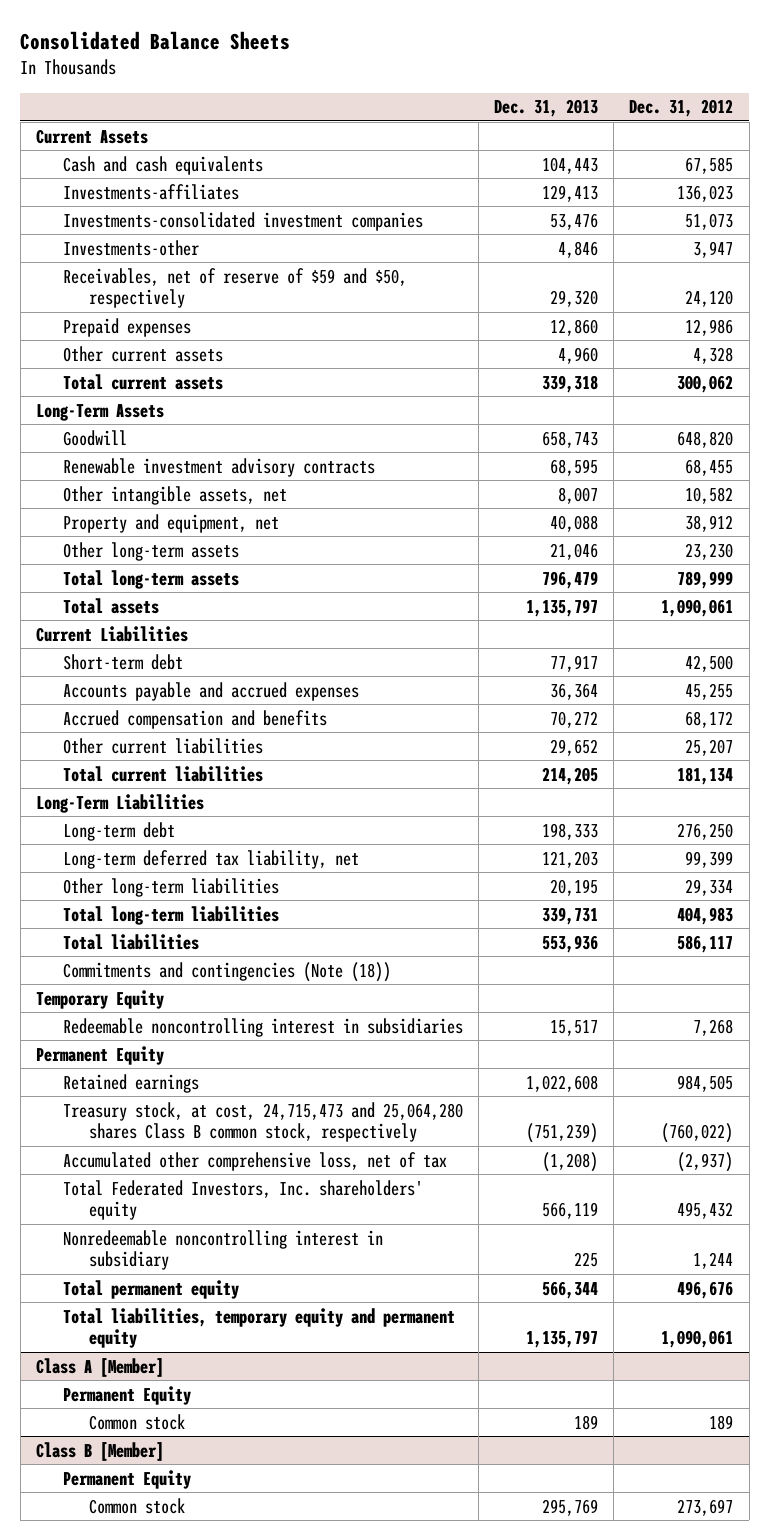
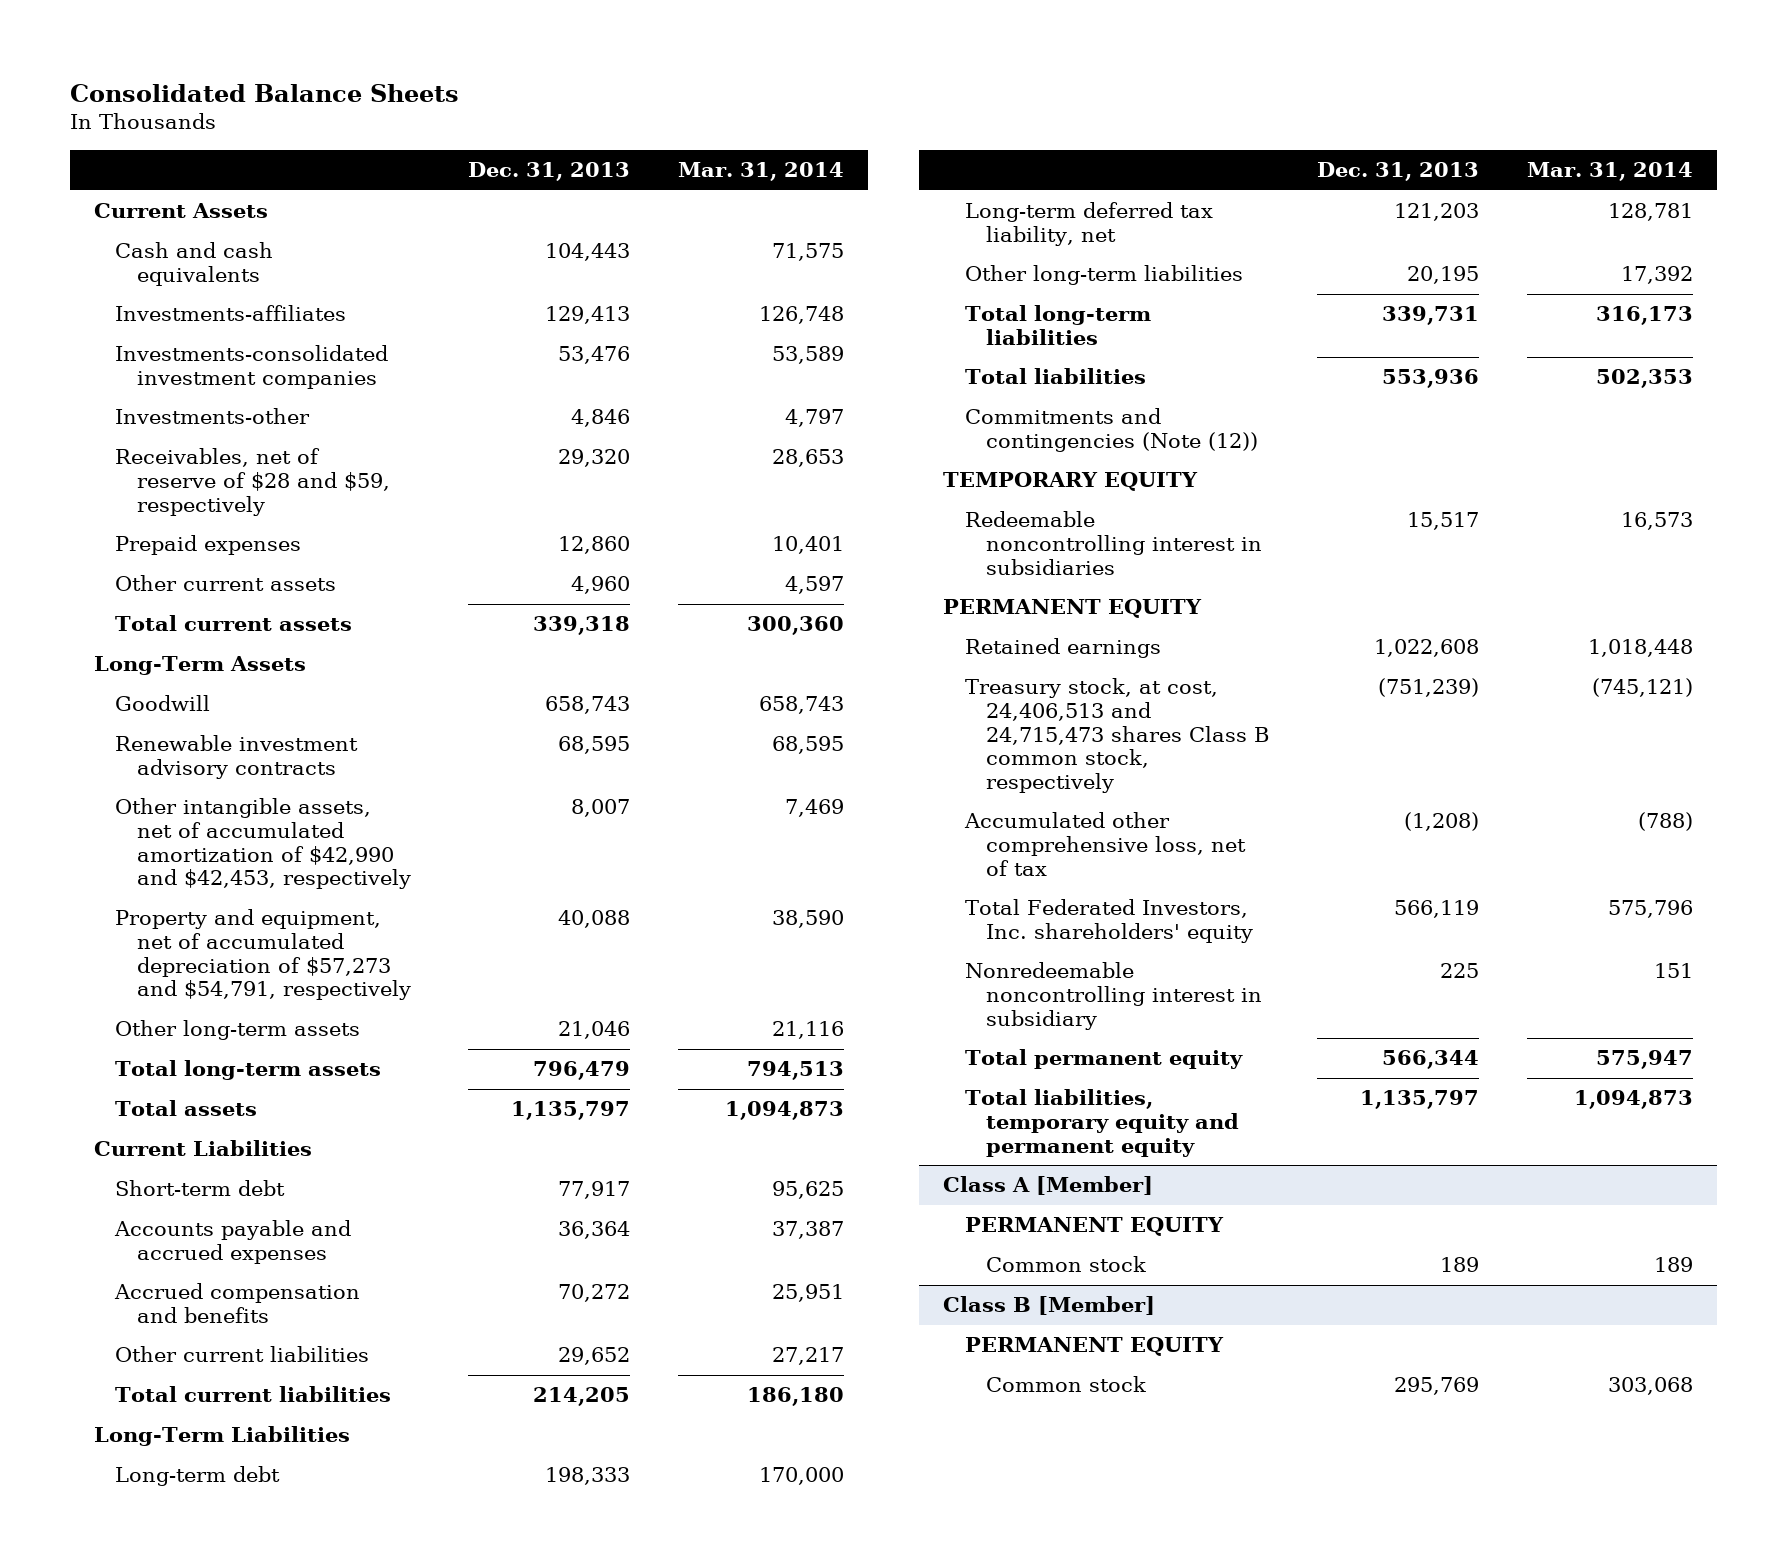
- | Dec. 31, 2013 | Dec. 31, 2012
+ | Dec. 31, 2013 | Mar. 31, 2014
- Receivables, net of reserve of $59 and $50, respectively | 29,320 | 24,120
+ Receivables, net of reserve of $28 and $59, respectively | 29,320 | 28,653
- Other intangible assets, net | 8,007 | 10,582
- Property and equipment, net | 40,088 | 38,912
+ Other intangible assets, net of accumulated amortization of $42,990 and $42,453, respectively | 8,007 | 7,469
+ Property and equipment, net of accumulated depreciation of $57,273 and $54,791, respectively | 40,088 | 38,590
- Commitments and contingencies (Note (18))
- Temporary Equity
+ Commitments and contingencies (Note (12))
+ TEMPORARY EQUITY
- Permanent Equity
+ PERMANENT EQUITY
- Treasury stock, at cost, 24,715,473 and 25,064,280 shares Class B common stock, respectively | (751,239) | (760,022)
+ Treasury stock, at cost, 24,406,513 and 24,715,473 shares Class B common stock, respectively | (751,239) | (745,121)
@ Class A [Member]
- Permanent Equity
+ PERMANENT EQUITY
@ Class B [Member]
- Permanent Equity
+ PERMANENT EQUITY

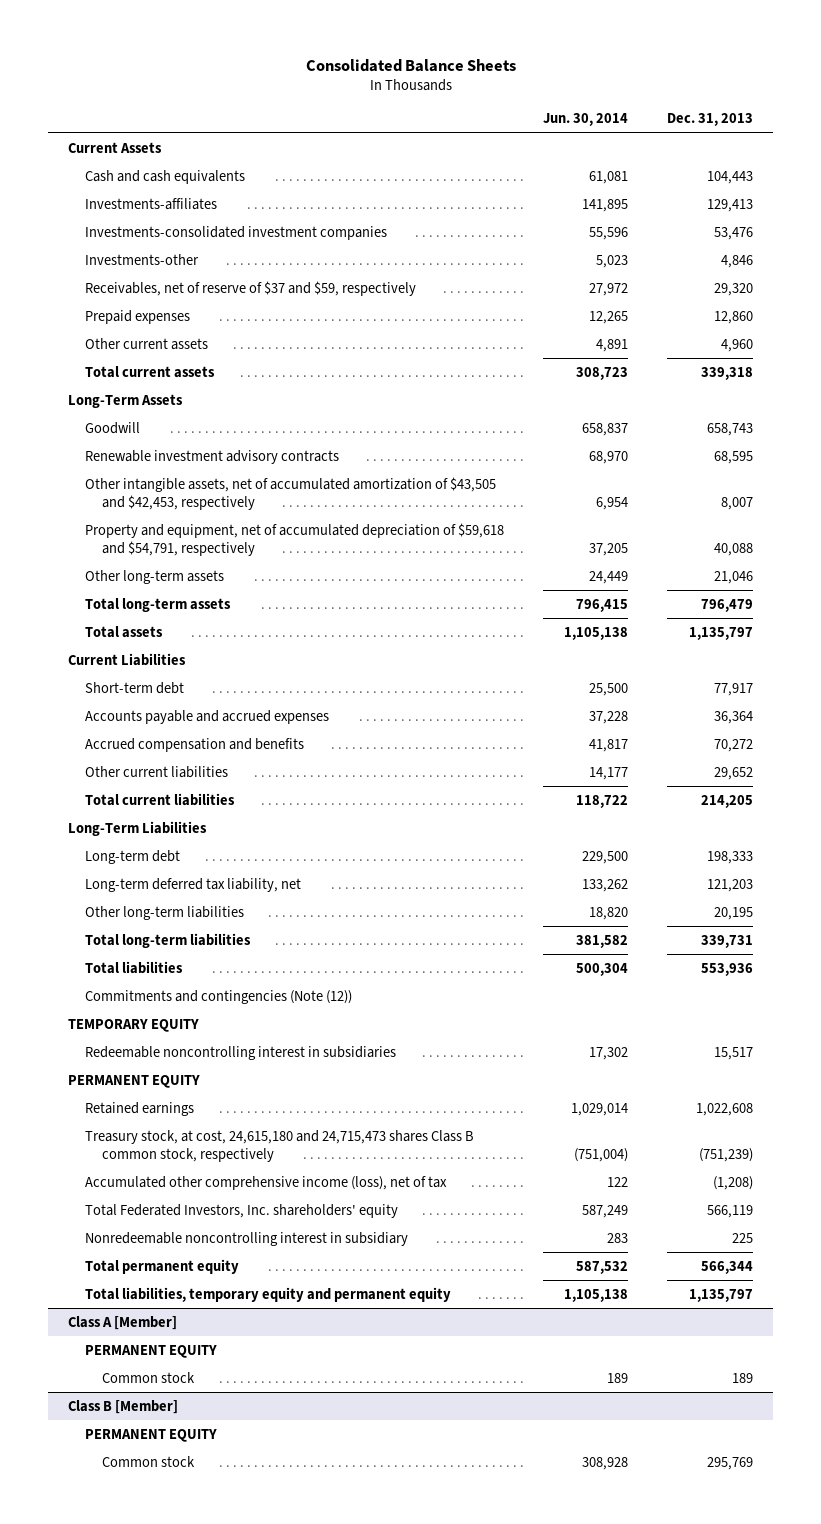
- | Dec. 31, 2013 | Mar. 31, 2014
+ | Jun. 30, 2014 | Dec. 31, 2013
- Receivables, net of reserve of $28 and $59, respectively | 29,320 | 28,653
+ Receivables, net of reserve of $37 and $59, respectively | 27,972 | 29,320
- Other intangible assets, net of accumulated amortization of $42,990 and $42,453, respectively | 8,007 | 7,469
- Property and equipment, net of accumulated depreciation of $57,273 and $54,791, respectively | 40,088 | 38,590
+ Other intangible assets, net of accumulated amortization of $43,505 and $42,453, respectively | 6,954 | 8,007
+ Property and equipment, net of accumulated depreciation of $59,618 and $54,791, respectively | 37,205 | 40,088
- Treasury stock, at cost, 24,406,513 and 24,715,473 shares Class B common stock, respectively | (751,239) | (745,121)
- Accumulated other comprehensive loss, net of tax | (1,208) | (788)
+ Treasury stock, at cost, 24,615,180 and 24,715,473 shares Class B common stock, respectively | (751,004) | (751,239)
+ Accumulated other comprehensive income (loss), net of tax | 122 | (1,208)

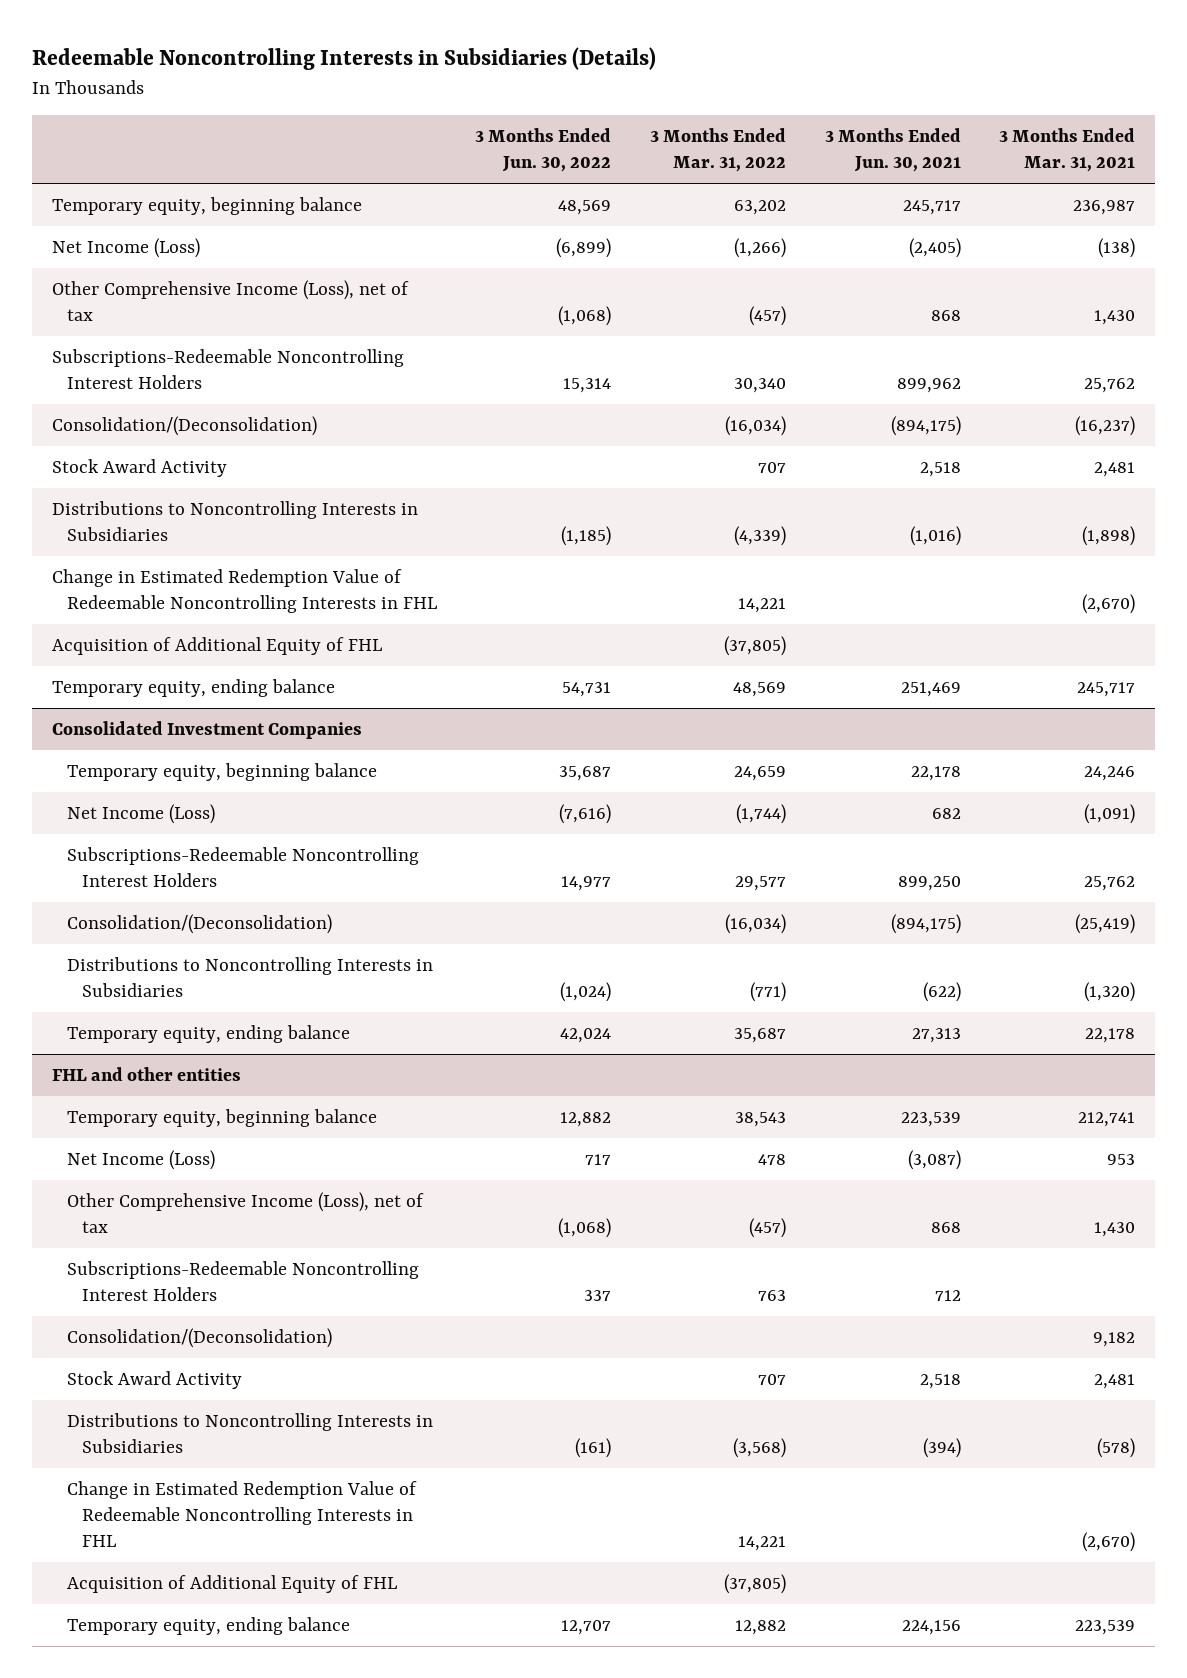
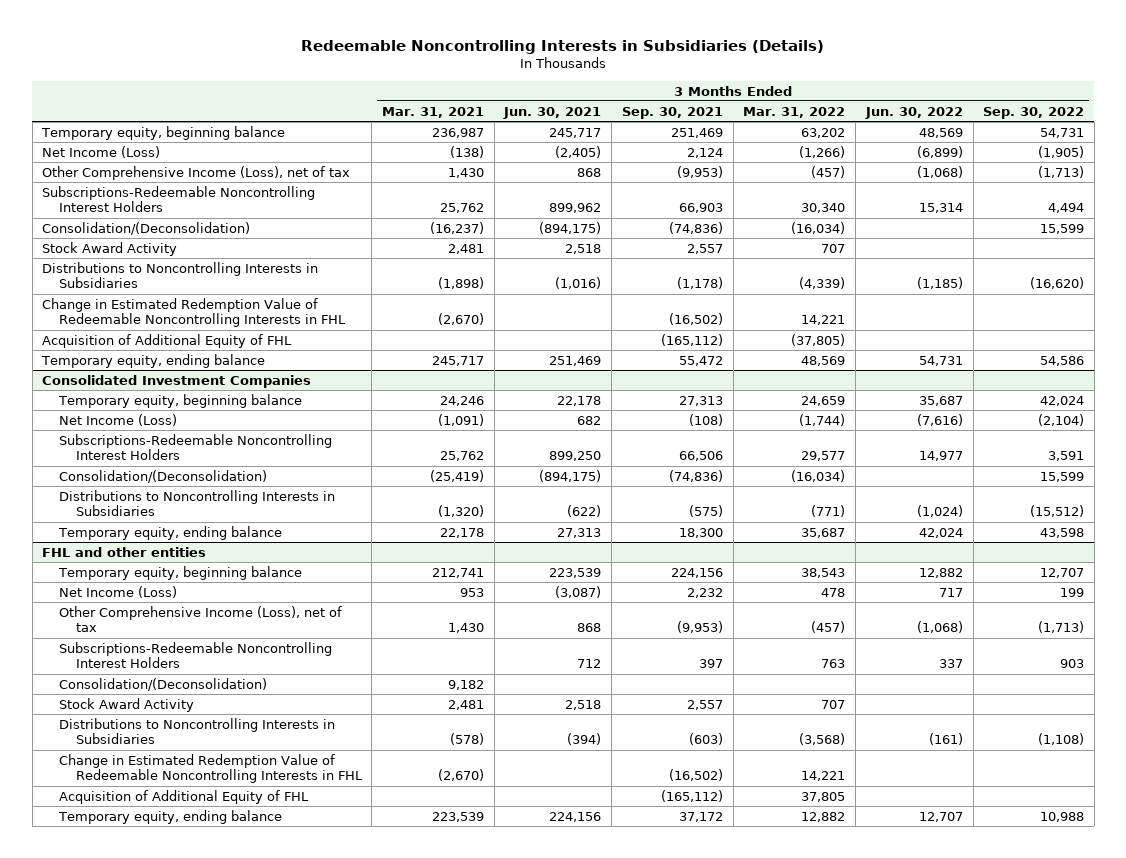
- | 3 Months Ended Jun. 30, 2022 | 3 Months Ended Mar. 31, 2022 | 3 Months Ended Jun. 30, 2021 | 3 Months Ended Mar. 31, 2021
+ | 3 Months Ended Mar. 31, 2021 | 3 Months Ended Jun. 30, 2021 | 3 Months Ended Sep. 30, 2021 | 3 Months Ended Mar. 31, 2022 | 3 Months Ended Jun. 30, 2022 | 3 Months Ended Sep. 30, 2022
@ FHL and other entities
- Acquisition of Additional Equity of FHL | | (37,805) | |
+ Acquisition of Additional Equity of FHL | | | (165,112) | 37,805 | |

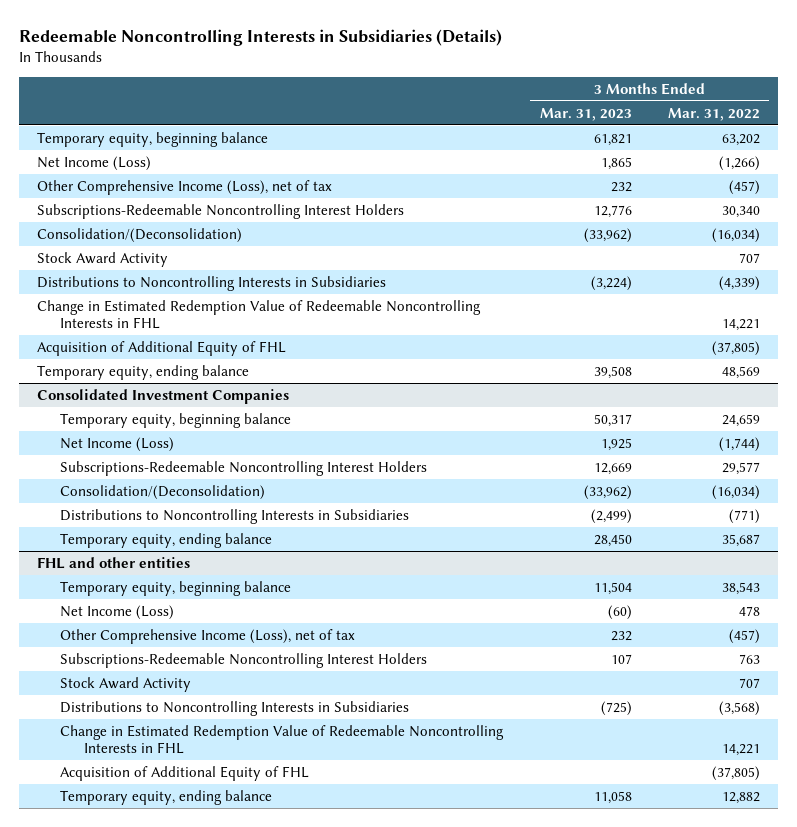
- | 3 Months Ended Mar. 31, 2021 | 3 Months Ended Jun. 30, 2021 | 3 Months Ended Sep. 30, 2021 | 3 Months Ended Mar. 31, 2022 | 3 Months Ended Jun. 30, 2022 | 3 Months Ended Sep. 30, 2022
+ | 3 Months Ended Mar. 31, 2023 | 3 Months Ended Mar. 31, 2022
@ FHL and other entities
- Consolidation/(Deconsolidation) | 9,182 | | | | |
- Acquisition of Additional Equity of FHL | | | (165,112) | 37,805 | |
+ Acquisition of Additional Equity of FHL | | (37,805)

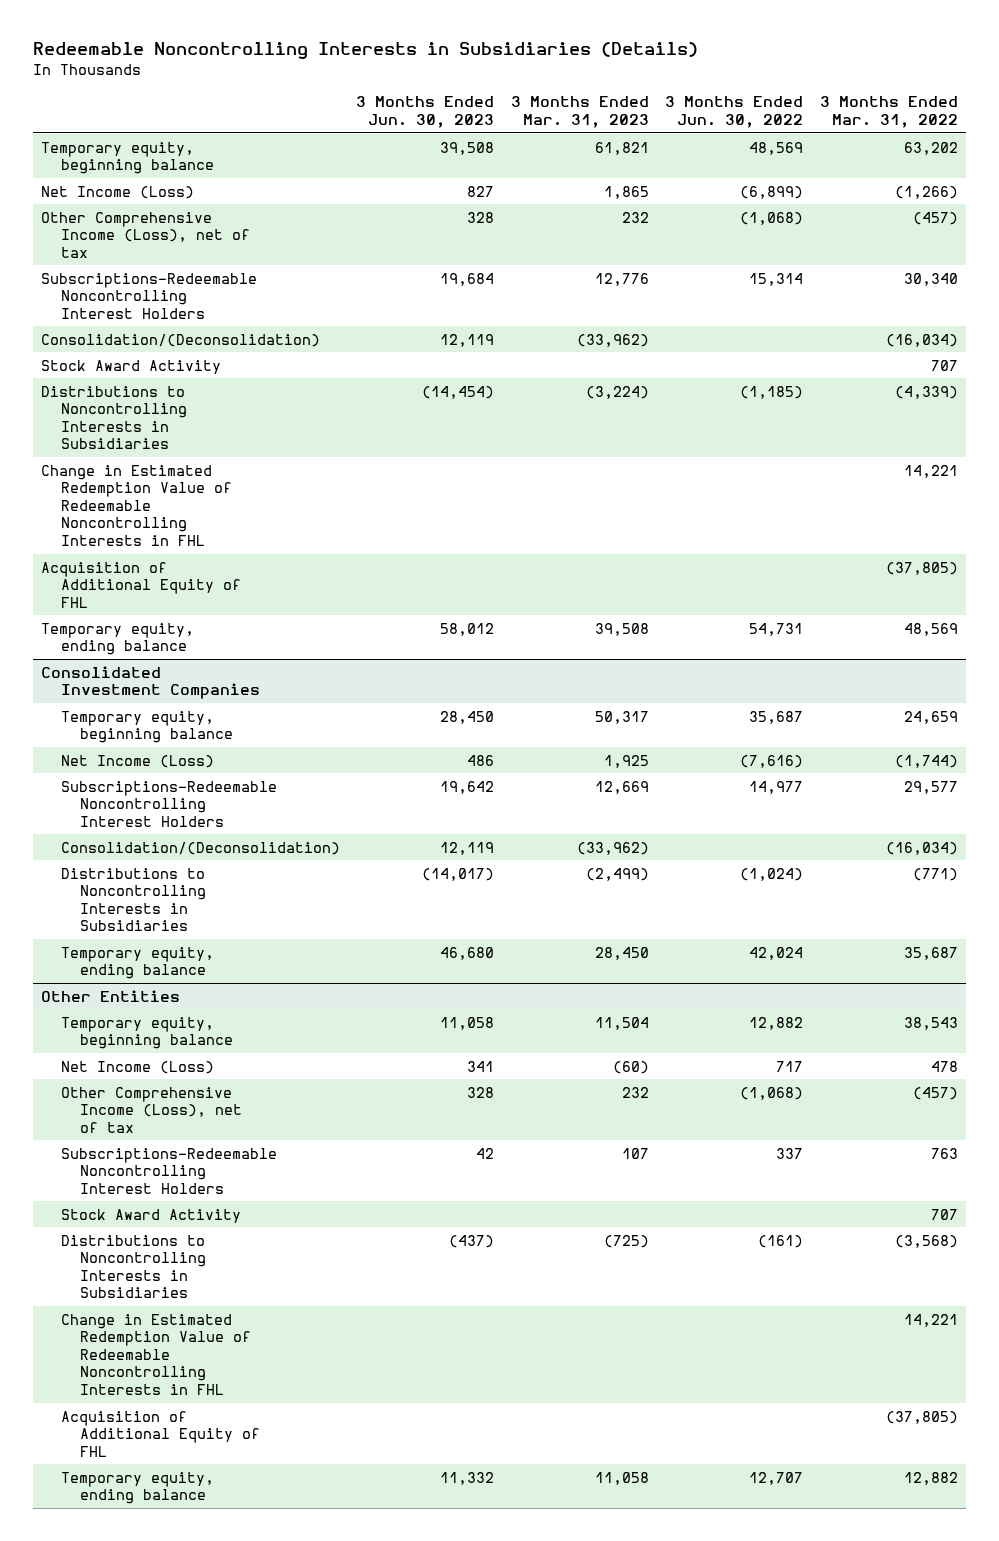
- | 3 Months Ended Mar. 31, 2023 | 3 Months Ended Mar. 31, 2022
+ | 3 Months Ended Jun. 30, 2023 | 3 Months Ended Mar. 31, 2023 | 3 Months Ended Jun. 30, 2022 | 3 Months Ended Mar. 31, 2022
- FHL and other entities
+ Other Entities

